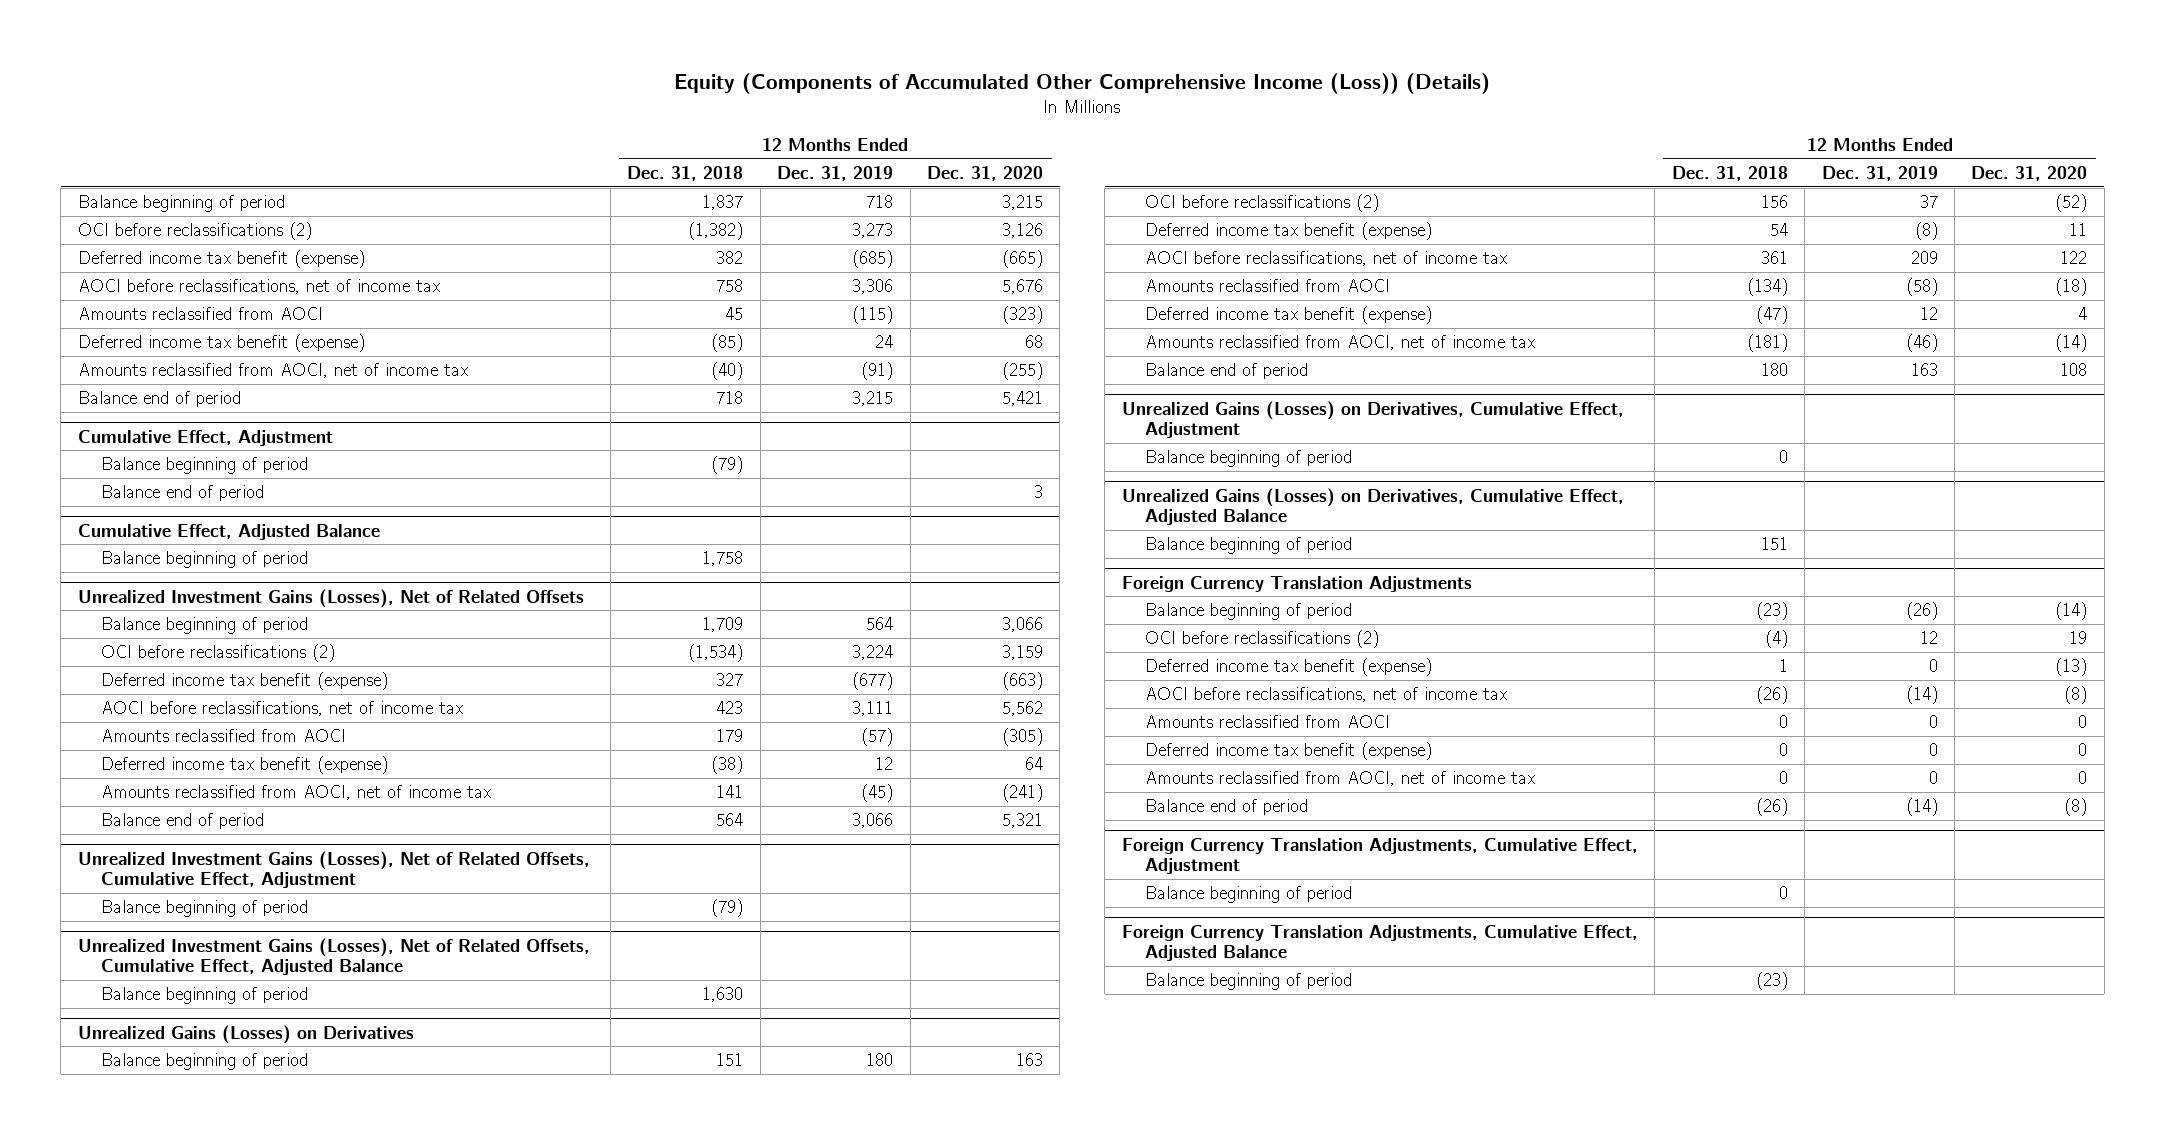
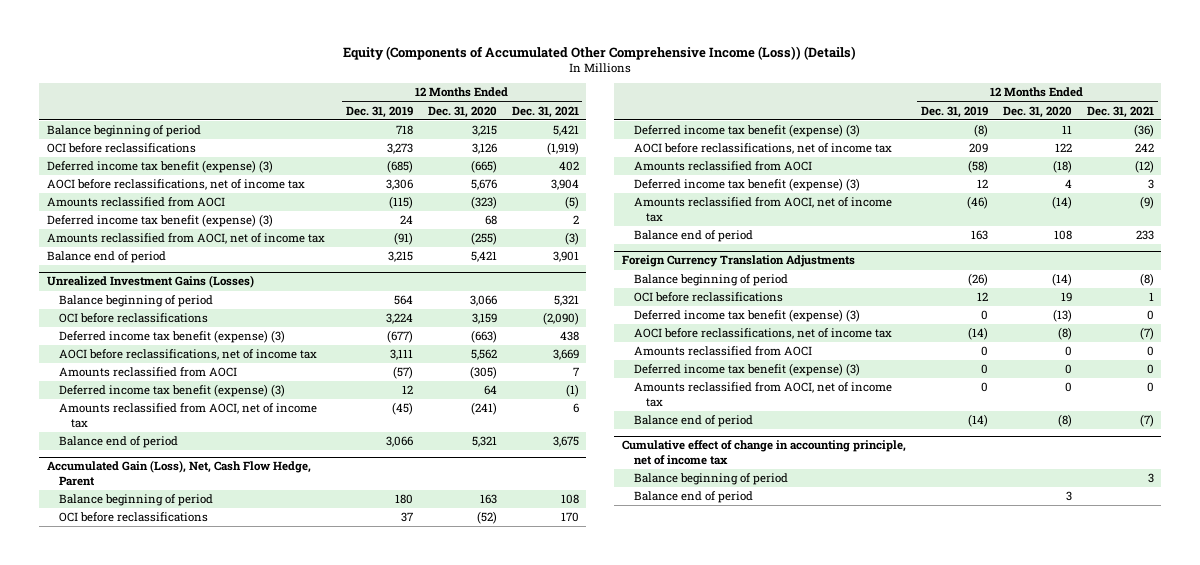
- | 12 Months Ended Dec. 31, 2018 | 12 Months Ended Dec. 31, 2019 | 12 Months Ended Dec. 31, 2020
+ | 12 Months Ended Dec. 31, 2019 | 12 Months Ended Dec. 31, 2020 | 12 Months Ended Dec. 31, 2021
- OCI before reclassifications (2) | (1,382) | 3,273 | 3,126
- Deferred income tax benefit (expense) | 382 | (685) | (665)
+ OCI before reclassifications | 3,273 | 3,126 | (1,919)
+ Deferred income tax benefit (expense) (3) | (685) | (665) | 402
- Deferred income tax benefit (expense) | (85) | 24 | 68
+ Deferred income tax benefit (expense) (3) | 24 | 68 | 2
- Cumulative Effect, Adjustment
- Balance beginning of period | (79) | |
- Balance end of period | | | 3
- Cumulative Effect, Adjusted Balance
- Balance beginning of period | 1,758 | |
- Unrealized Investment Gains (Losses), Net of Related Offsets
+ Unrealized Investment Gains (Losses)
- OCI before reclassifications (2) | (1,534) | 3,224 | 3,159
- Deferred income tax benefit (expense) | 327 | (677) | (663)
+ OCI before reclassifications | 3,224 | 3,159 | (2,090)
+ Deferred income tax benefit (expense) (3) | (677) | (663) | 438
- Deferred income tax benefit (expense) | (38) | 12 | 64
+ Deferred income tax benefit (expense) (3) | 12 | 64 | (1)
- Unrealized Investment Gains (Losses), Net of Related Offsets, Cumulative Effect, Adjustment
- Balance beginning of period | (79) | |
- Unrealized Investment Gains (Losses), Net of Related Offsets, Cumulative Effect, Adjusted Balance
- Balance beginning of period | 1,630 | |
- Unrealized Gains (Losses) on Derivatives
+ Accumulated Gain (Loss), Net, Cash Flow Hedge, Parent
- OCI before reclassifications (2) | 156 | 37 | (52)
- Deferred income tax benefit (expense) | 54 | (8) | 11
+ OCI before reclassifications | 37 | (52) | 170
+ Deferred income tax benefit (expense) (3) | (8) | 11 | (36)
- Deferred income tax benefit (expense) | (47) | 12 | 4
+ Deferred income tax benefit (expense) (3) | 12 | 4 | 3
- Unrealized Gains (Losses) on Derivatives, Cumulative Effect, Adjustment
- Balance beginning of period | 0 | |
- Unrealized Gains (Losses) on Derivatives, Cumulative Effect, Adjusted Balance
- Balance beginning of period | 151 | |
@ Foreign Currency Translation Adjustments
- OCI before reclassifications (2) | (4) | 12 | 19
- Deferred income tax benefit (expense) | 1 | 0 | (13)
+ OCI before reclassifications | 12 | 19 | 1
+ Deferred income tax benefit (expense) (3) | 0 | (13) | 0
- Deferred income tax benefit (expense) | 0 | 0 | 0
+ Deferred income tax benefit (expense) (3) | 0 | 0 | 0
- Foreign Currency Translation Adjustments, Cumulative Effect, Adjustment
- Balance beginning of period | 0 | |
- Foreign Currency Translation Adjustments, Cumulative Effect, Adjusted Balance
+ Cumulative effect of change in accounting principle, net of income tax
+ Balance end of period | | 3 |

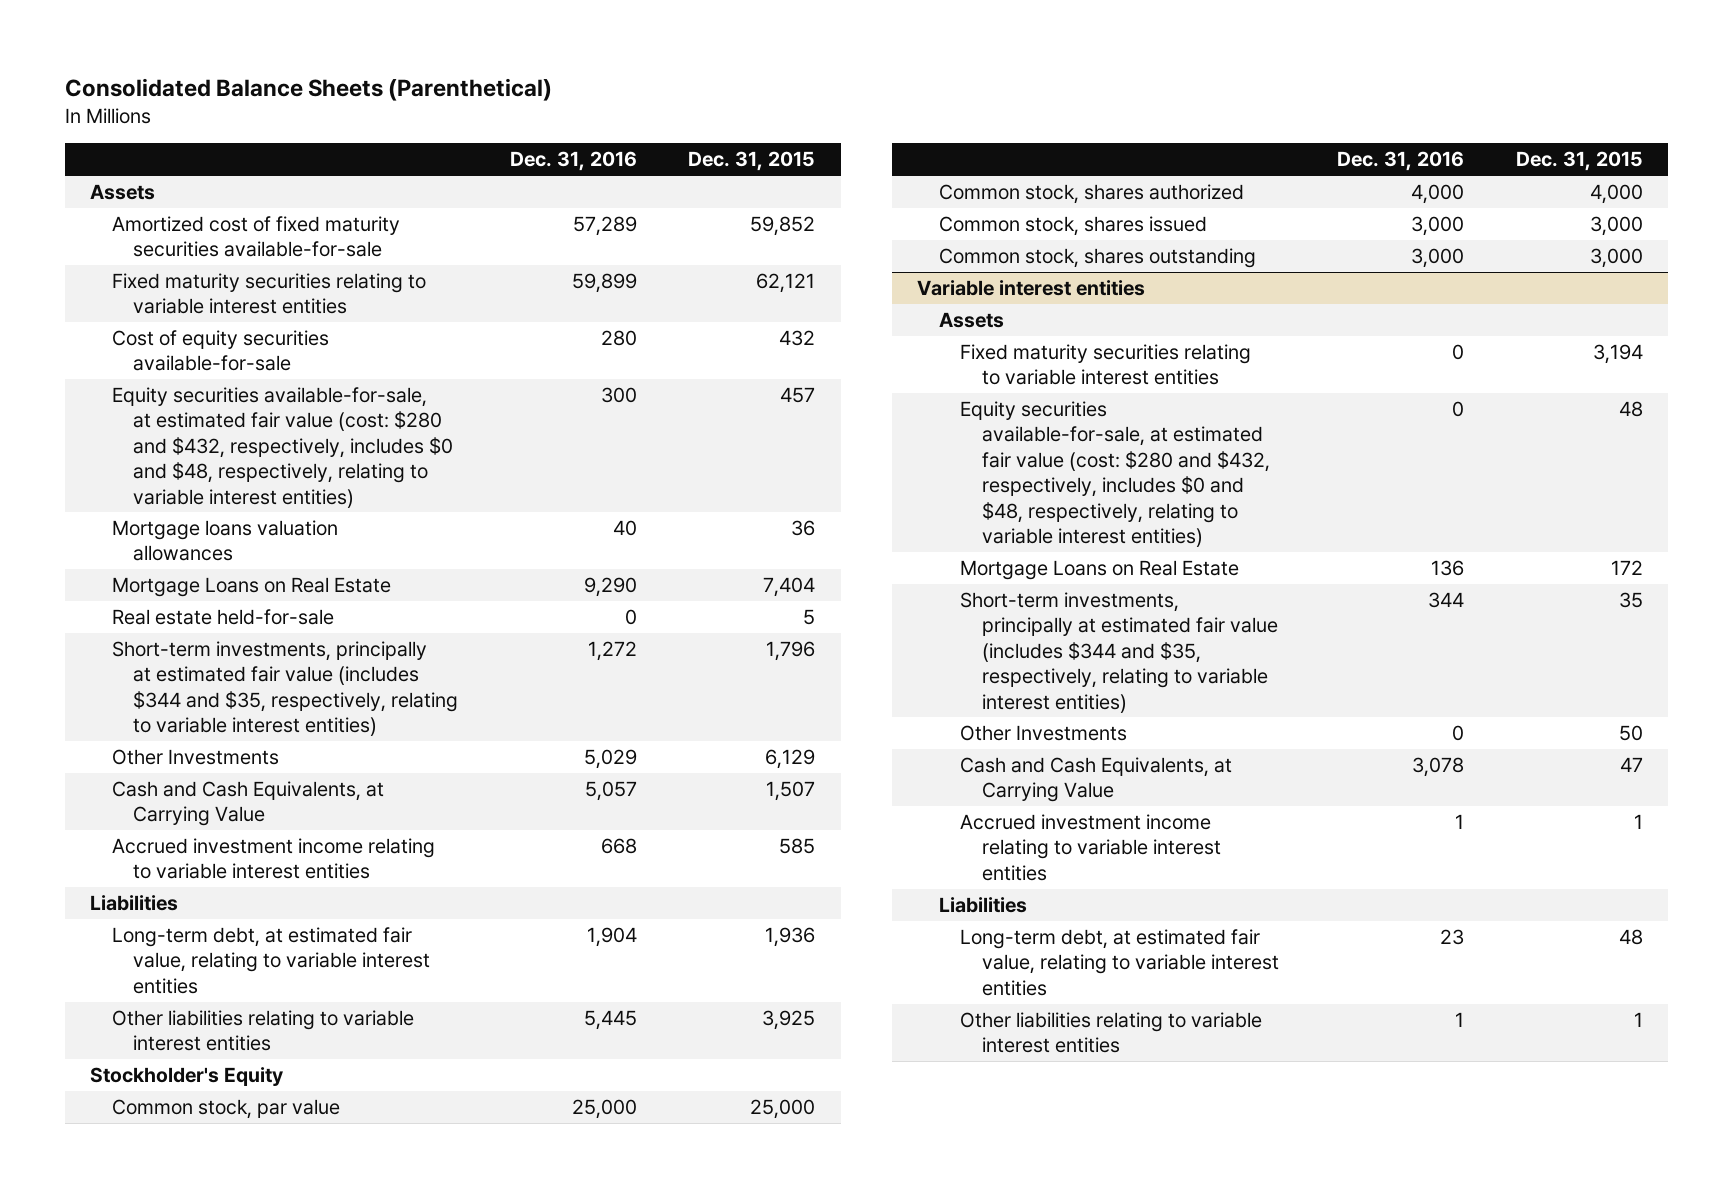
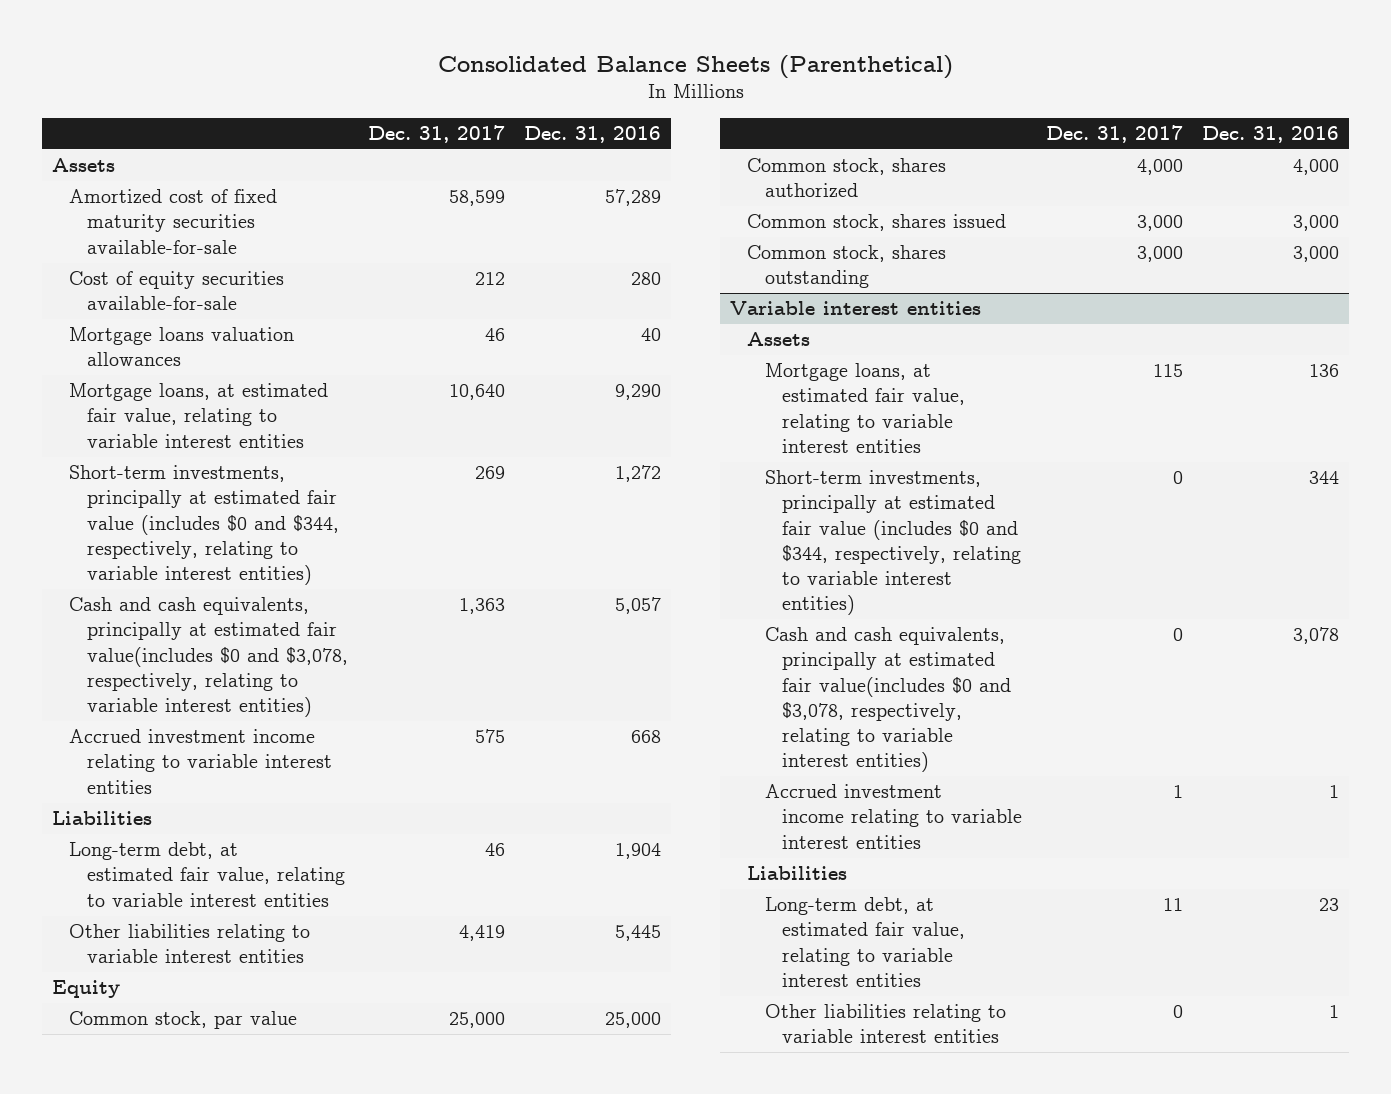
- | Dec. 31, 2016 | Dec. 31, 2015
+ | Dec. 31, 2017 | Dec. 31, 2016
- Fixed maturity securities relating to variable interest entities | 59,899 | 62,121
- Equity securities available-for-sale, at estimated fair value (cost: $280 and $432, respectively, includes $0 and $48, respectively, relating to variable interest entities) | 300 | 457
- Mortgage Loans on Real Estate | 9,290 | 7,404
- Real estate held-for-sale | 0 | 5
- Short-term investments, principally at estimated fair value (includes $344 and $35, respectively, relating to variable interest entities) | 1,272 | 1,796
- Other Investments | 5,029 | 6,129
- Cash and Cash Equivalents, at Carrying Value | 5,057 | 1,507
+ Mortgage loans, at estimated fair value, relating to variable interest entities | 10,640 | 9,290
+ Short-term investments, principally at estimated fair value (includes $0 and $344, respectively, relating to variable interest entities) | 269 | 1,272
+ Cash and cash equivalents, principally at estimated fair value(includes $0 and $3,078, respectively, relating to variable interest entities) | 1,363 | 5,057
- Stockholder's Equity
+ Equity
@ Variable interest entities
- Fixed maturity securities relating to variable interest entities | 0 | 3,194
- Equity securities available-for-sale, at estimated fair value (cost: $280 and $432, respectively, includes $0 and $48, respectively, relating to variable interest entities) | 0 | 48
- Mortgage Loans on Real Estate | 136 | 172
- Short-term investments, principally at estimated fair value (includes $344 and $35, respectively, relating to variable interest entities) | 344 | 35
- Other Investments | 0 | 50
- Cash and Cash Equivalents, at Carrying Value | 3,078 | 47
+ Mortgage loans, at estimated fair value, relating to variable interest entities | 115 | 136
+ Short-term investments, principally at estimated fair value (includes $0 and $344, respectively, relating to variable interest entities) | 0 | 344
+ Cash and cash equivalents, principally at estimated fair value(includes $0 and $3,078, respectively, relating to variable interest entities) | 0 | 3,078

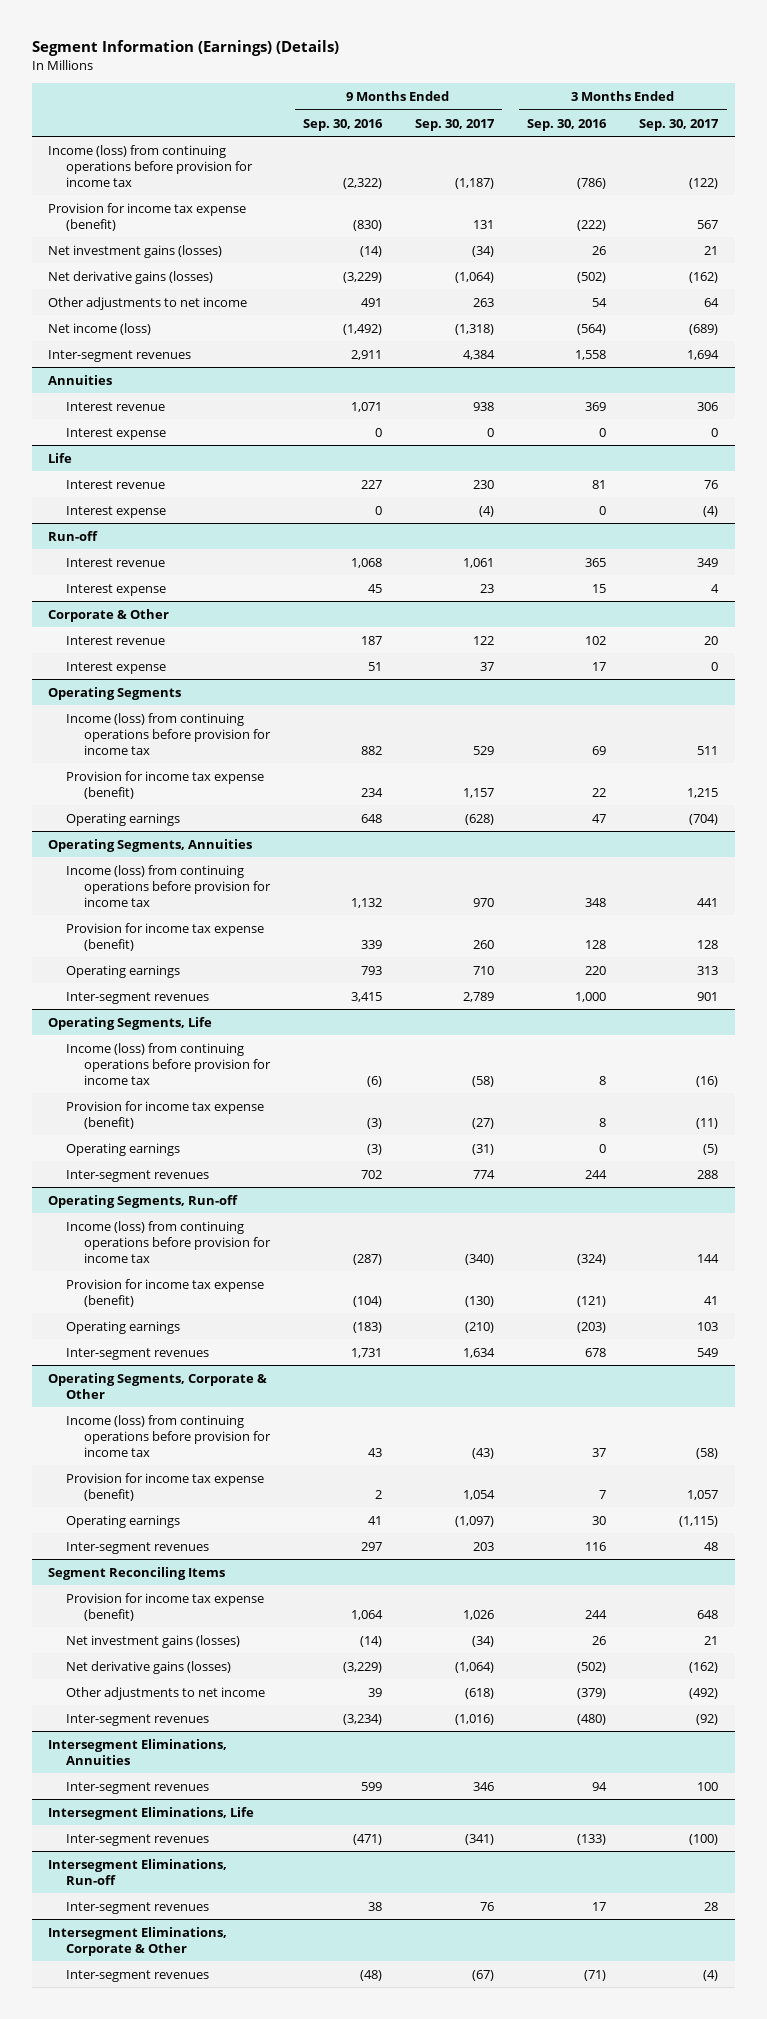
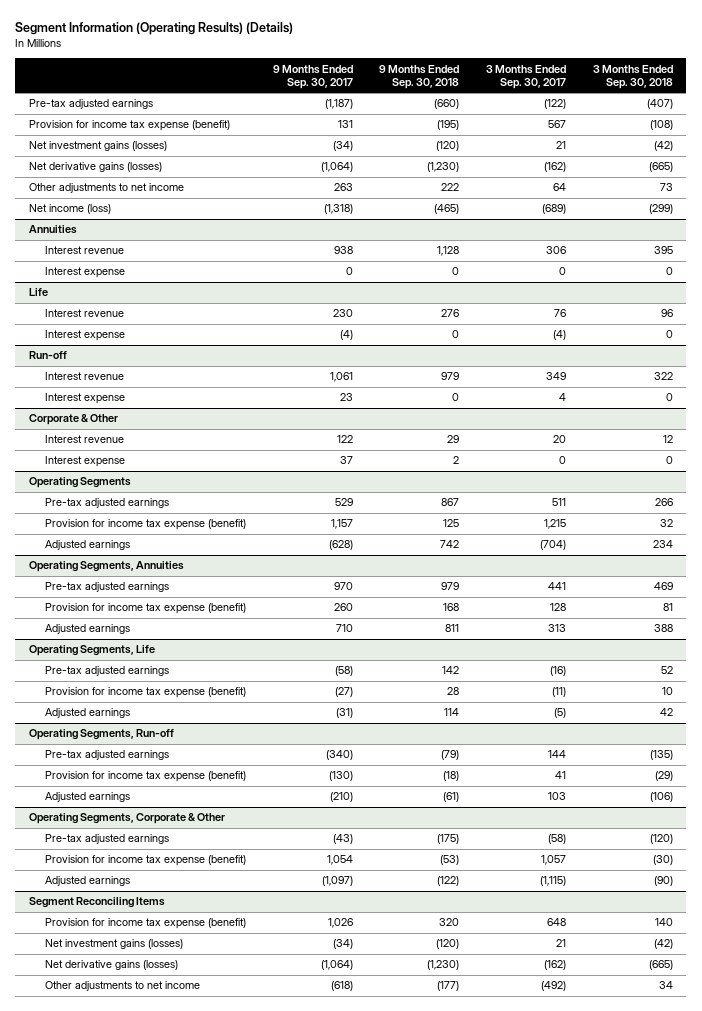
- Segment Information (Earnings) (Details)
+ Segment Information (Operating Results) (Details)
- | 9 Months Ended Sep. 30, 2016 | 9 Months Ended Sep. 30, 2017 | 3 Months Ended Sep. 30, 2016 | 3 Months Ended Sep. 30, 2017
+ | 9 Months Ended Sep. 30, 2017 | 9 Months Ended Sep. 30, 2018 | 3 Months Ended Sep. 30, 2017 | 3 Months Ended Sep. 30, 2018
- Income (loss) from continuing operations before provision for income tax | (2,322) | (1,187) | (786) | (122)
+ Pre-tax adjusted earnings | (1,187) | (660) | (122) | (407)
- Inter-segment revenues | 2,911 | 4,384 | 1,558 | 1,694
@ Operating Segments
- Income (loss) from continuing operations before provision for income tax | 882 | 529 | 69 | 511
+ Pre-tax adjusted earnings | 529 | 867 | 511 | 266
- Operating earnings | 648 | (628) | 47 | (704)
+ Adjusted earnings | (628) | 742 | (704) | 234
@ Operating Segments, Annuities
- Income (loss) from continuing operations before provision for income tax | 1,132 | 970 | 348 | 441
+ Pre-tax adjusted earnings | 970 | 979 | 441 | 469
- Operating earnings | 793 | 710 | 220 | 313
- Inter-segment revenues | 3,415 | 2,789 | 1,000 | 901
+ Adjusted earnings | 710 | 811 | 313 | 388
@ Operating Segments, Life
- Income (loss) from continuing operations before provision for income tax | (6) | (58) | 8 | (16)
+ Pre-tax adjusted earnings | (58) | 142 | (16) | 52
- Operating earnings | (3) | (31) | 0 | (5)
- Inter-segment revenues | 702 | 774 | 244 | 288
+ Adjusted earnings | (31) | 114 | (5) | 42
@ Operating Segments, Run-off
- Income (loss) from continuing operations before provision for income tax | (287) | (340) | (324) | 144
+ Pre-tax adjusted earnings | (340) | (79) | 144 | (135)
- Operating earnings | (183) | (210) | (203) | 103
- Inter-segment revenues | 1,731 | 1,634 | 678 | 549
+ Adjusted earnings | (210) | (61) | 103 | (106)
@ Operating Segments, Corporate & Other
- Income (loss) from continuing operations before provision for income tax | 43 | (43) | 37 | (58)
+ Pre-tax adjusted earnings | (43) | (175) | (58) | (120)
- Operating earnings | 41 | (1,097) | 30 | (1,115)
- Inter-segment revenues | 297 | 203 | 116 | 48
+ Adjusted earnings | (1,097) | (122) | (1,115) | (90)
@ Segment Reconciling Items
- Inter-segment revenues | (3,234) | (1,016) | (480) | (92)
- Intersegment Eliminations, Annuities
- Inter-segment revenues | 599 | 346 | 94 | 100
- Intersegment Eliminations, Life
- Inter-segment revenues | (471) | (341) | (133) | (100)
- Intersegment Eliminations, Run-off
- Inter-segment revenues | 38 | 76 | 17 | 28
- Intersegment Eliminations, Corporate & Other
- Inter-segment revenues | (48) | (67) | (71) | (4)

